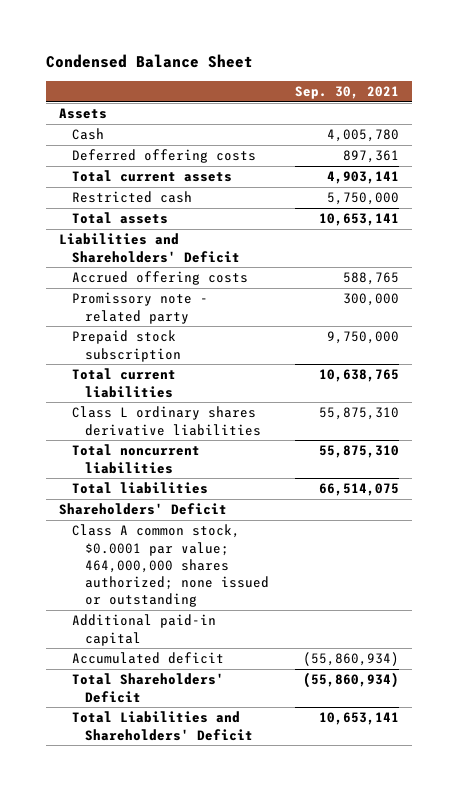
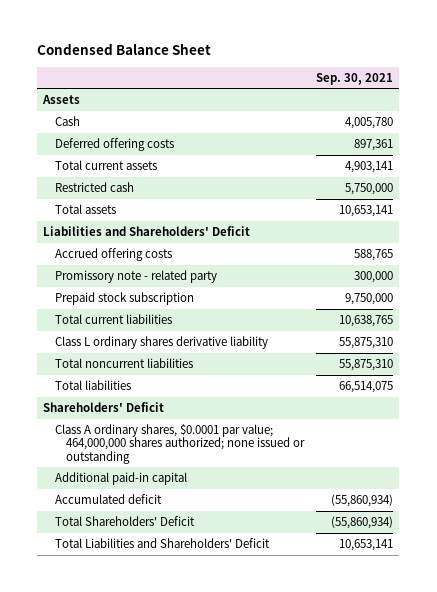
- Class L ordinary shares derivative liabilities | 55,875,310
+ Class L ordinary shares derivative liability | 55,875,310
- Class A common stock, $0.0001 par value; 464,000,000 shares authorized; none issued or outstanding
+ Class A ordinary shares, $0.0001 par value; 464,000,000 shares authorized; none issued or outstanding

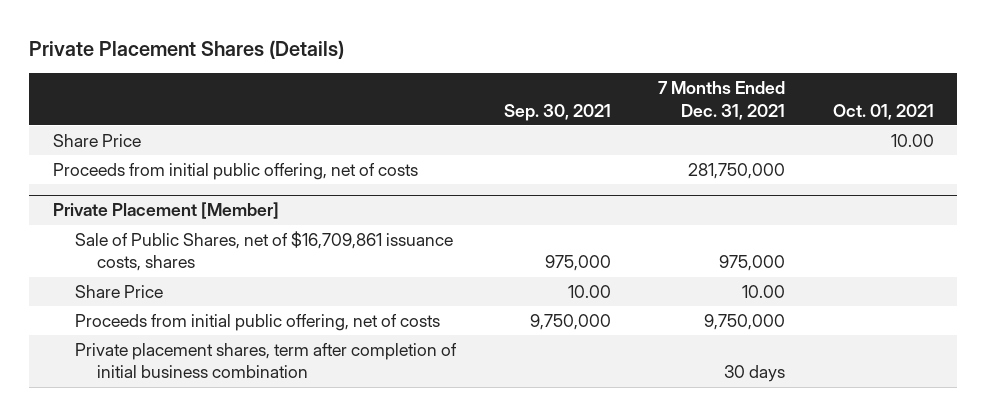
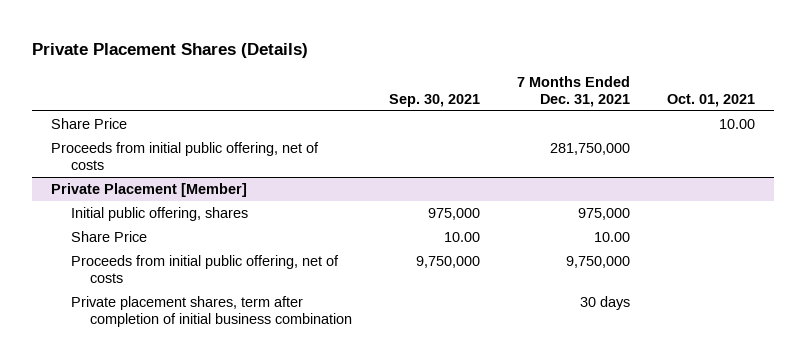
@ Private Placement [Member]
- Sale of Public Shares, net of $16,709,861 issuance costs, shares | 975,000 | 975,000 |
+ Initial public offering, shares | 975,000 | 975,000 |

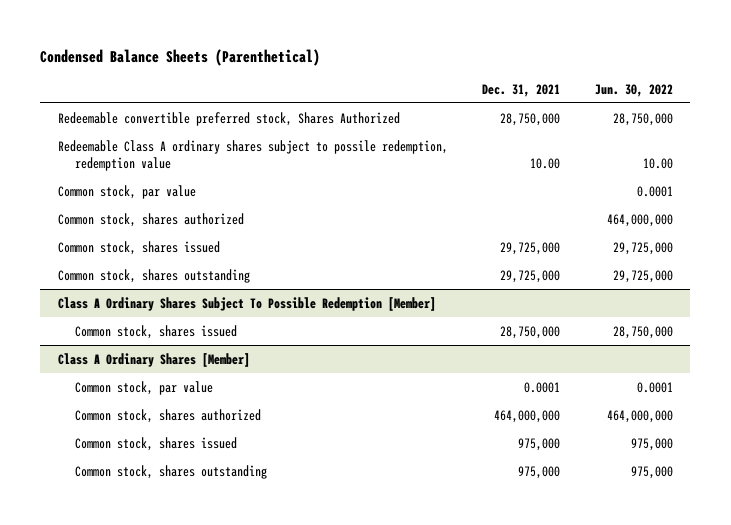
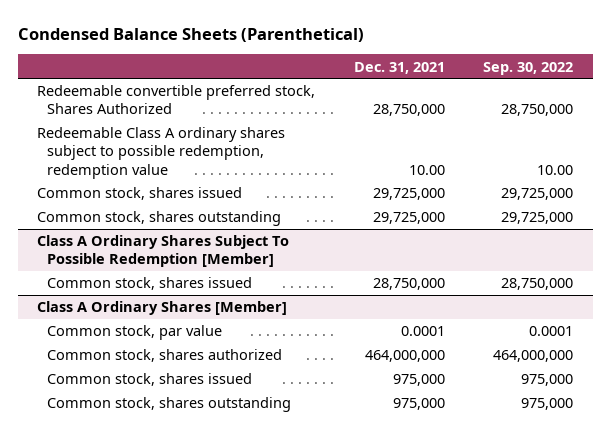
- | Dec. 31, 2021 | Jun. 30, 2022
+ | Dec. 31, 2021 | Sep. 30, 2022
- Redeemable Class A ordinary shares subject to possile redemption, redemption value | 10.00 | 10.00
- Common stock, par value | | 0.0001
- Common stock, shares authorized | | 464,000,000
+ Redeemable Class A ordinary shares subject to possible redemption, redemption value | 10.00 | 10.00

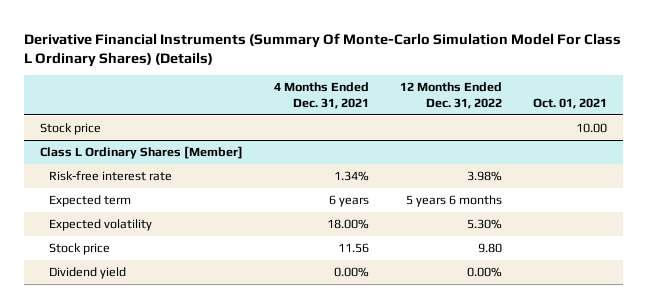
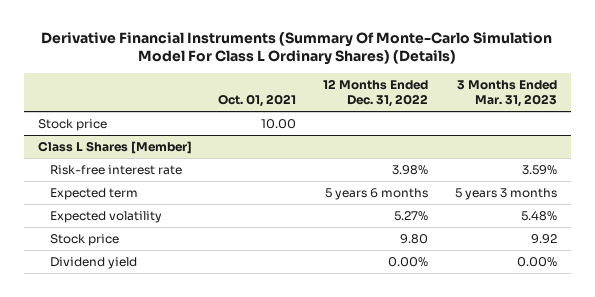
- | 4 Months Ended Dec. 31, 2021 | 12 Months Ended Dec. 31, 2022 | Oct. 01, 2021
+ | Oct. 01, 2021 | 12 Months Ended Dec. 31, 2022 | 3 Months Ended Mar. 31, 2023
- Class L Ordinary Shares [Member]
+ Class L Shares [Member]
- Expected volatility | 18.00% | 5.30% |
+ Expected volatility | | 5.27% | 5.48%

